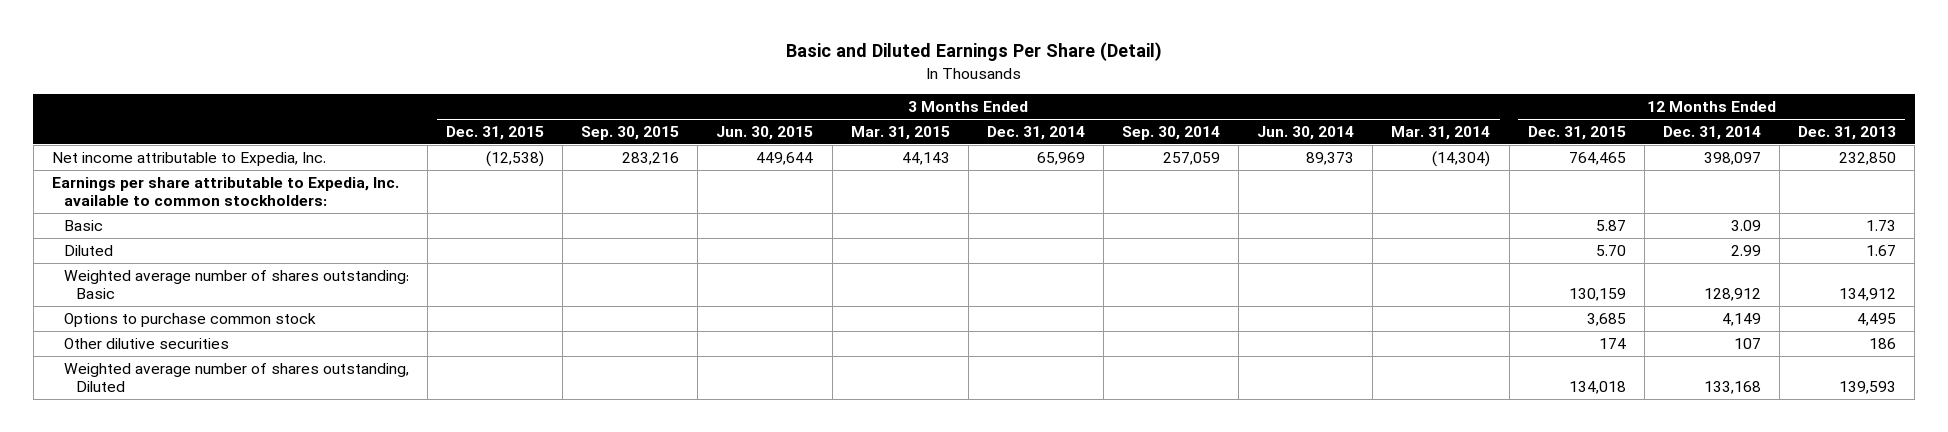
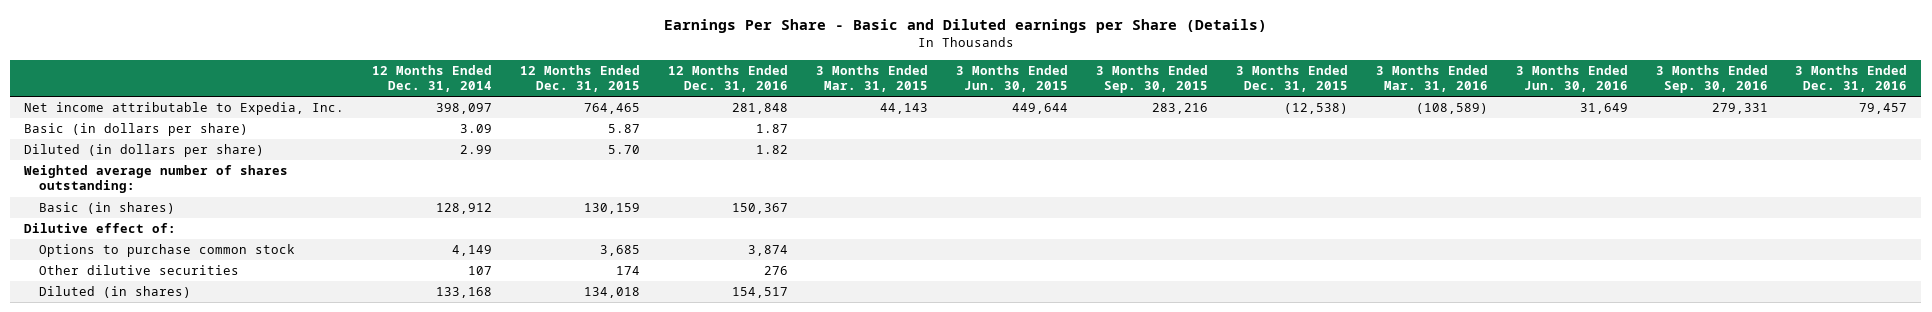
- Basic and Diluted Earnings Per Share (Detail)
+ Earnings Per Share - Basic and Diluted earnings per Share (Details)
- | 3 Months Ended Dec. 31, 2015 | 3 Months Ended Sep. 30, 2015 | 3 Months Ended Jun. 30, 2015 | 3 Months Ended Mar. 31, 2015 | 3 Months Ended Dec. 31, 2014 | 3 Months Ended Sep. 30, 2014 | 3 Months Ended Jun. 30, 2014 | 3 Months Ended Mar. 31, 2014 | 12 Months Ended Dec. 31, 2015 | 12 Months Ended Dec. 31, 2014 | 12 Months Ended Dec. 31, 2013
+ | 12 Months Ended Dec. 31, 2014 | 12 Months Ended Dec. 31, 2015 | 12 Months Ended Dec. 31, 2016 | 3 Months Ended Mar. 31, 2015 | 3 Months Ended Jun. 30, 2015 | 3 Months Ended Sep. 30, 2015 | 3 Months Ended Dec. 31, 2015 | 3 Months Ended Mar. 31, 2016 | 3 Months Ended Jun. 30, 2016 | 3 Months Ended Sep. 30, 2016 | 3 Months Ended Dec. 31, 2016
- Earnings per share attributable to Expedia, Inc. available to common stockholders:
- Basic | | | | | | | | | 5.87 | 3.09 | 1.73
- Diluted | | | | | | | | | 5.70 | 2.99 | 1.67
- Weighted average number of shares outstanding: Basic | | | | | | | | | 130,159 | 128,912 | 134,912
+ Basic (in dollars per share) | 3.09 | 5.87 | 1.87 | | | | | | | |
+ Diluted (in dollars per share) | 2.99 | 5.70 | 1.82 | | | | | | | |
+ Weighted average number of shares outstanding:
+ Basic (in shares) | 128,912 | 130,159 | 150,367 | | | | | | | |
+ Dilutive effect of:
- Weighted average number of shares outstanding, Diluted | | | | | | | | | 134,018 | 133,168 | 139,593
+ Diluted (in shares) | 133,168 | 134,018 | 154,517 | | | | | | | |

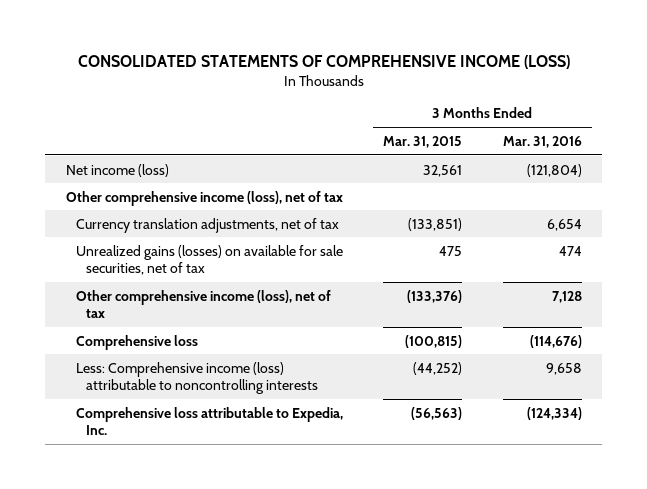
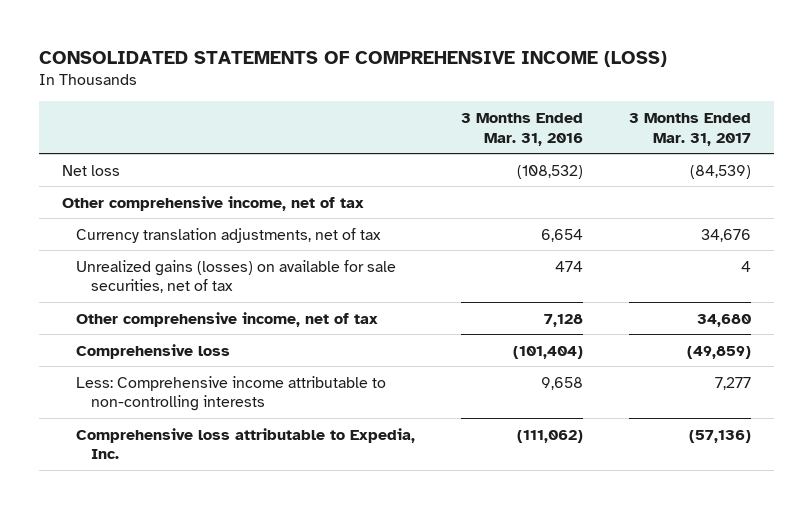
- | 3 Months Ended Mar. 31, 2015 | 3 Months Ended Mar. 31, 2016
+ | 3 Months Ended Mar. 31, 2016 | 3 Months Ended Mar. 31, 2017
- Net income (loss) | 32,561 | (121,804)
- Other comprehensive income (loss), net of tax
+ Net loss | (108,532) | (84,539)
+ Other comprehensive income, net of tax
- Other comprehensive income (loss), net of tax | (133,376) | 7,128
- Comprehensive loss | (100,815) | (114,676)
- Less: Comprehensive income (loss) attributable to noncontrolling interests | (44,252) | 9,658
- Comprehensive loss attributable to Expedia, Inc. | (56,563) | (124,334)
+ Other comprehensive income, net of tax | 7,128 | 34,680
+ Comprehensive loss | (101,404) | (49,859)
+ Less: Comprehensive income attributable to non-controlling interests | 9,658 | 7,277
+ Comprehensive loss attributable to Expedia, Inc. | (111,062) | (57,136)

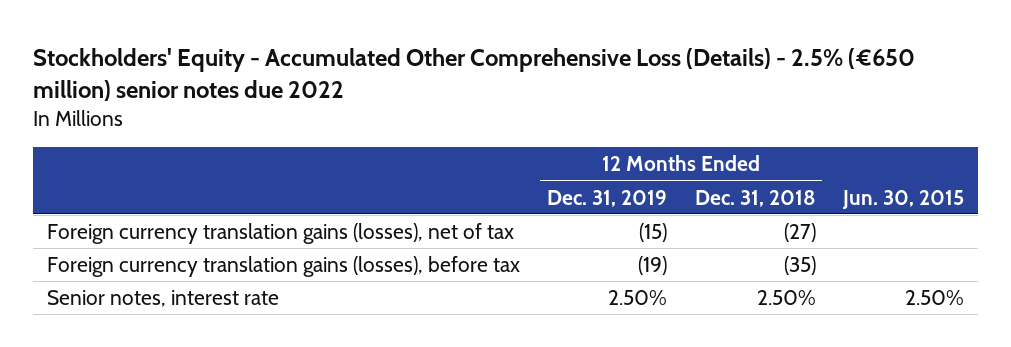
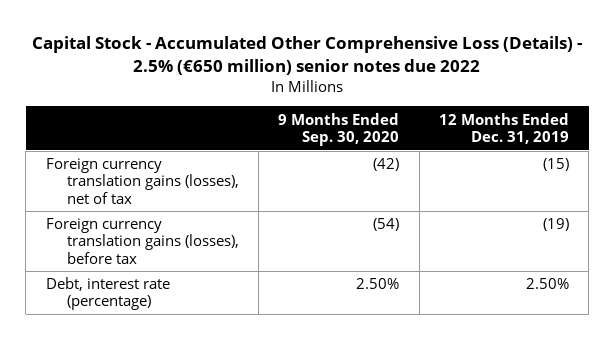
- Stockholders' Equity - Accumulated Other Comprehensive Loss (Details) - 2.5% (€650 million) senior notes due 2022
+ Capital Stock - Accumulated Other Comprehensive Loss (Details) - 2.5% (€650 million) senior notes due 2022
- | 12 Months Ended Dec. 31, 2019 | 12 Months Ended Dec. 31, 2018 | Jun. 30, 2015
+ | 9 Months Ended Sep. 30, 2020 | 12 Months Ended Dec. 31, 2019
- Senior notes, interest rate | 2.50% | 2.50% | 2.50%
+ Debt, interest rate (percentage) | 2.50% | 2.50%

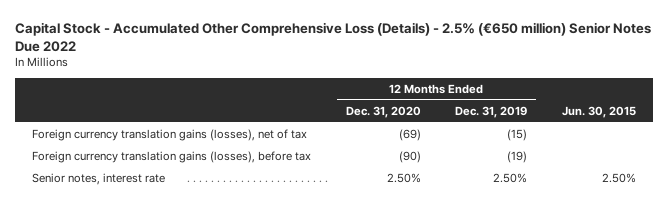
- Capital Stock - Accumulated Other Comprehensive Loss (Details) - 2.5% (€650 million) senior notes due 2022
+ Capital Stock - Accumulated Other Comprehensive Loss (Details) - 2.5% (€650 million) Senior Notes Due 2022
- | 9 Months Ended Sep. 30, 2020 | 12 Months Ended Dec. 31, 2019
+ | 12 Months Ended Dec. 31, 2020 | 12 Months Ended Dec. 31, 2019 | Jun. 30, 2015
- Debt, interest rate (percentage) | 2.50% | 2.50%
+ Senior notes, interest rate | 2.50% | 2.50% | 2.50%

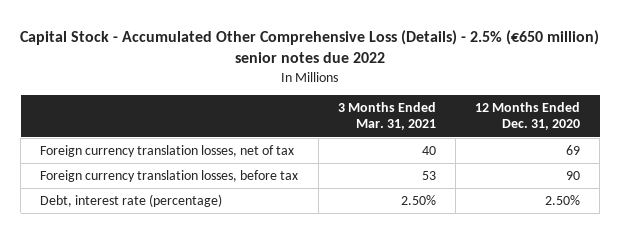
- Capital Stock - Accumulated Other Comprehensive Loss (Details) - 2.5% (€650 million) Senior Notes Due 2022
+ Capital Stock - Accumulated Other Comprehensive Loss (Details) - 2.5% (€650 million) senior notes due 2022
- | 12 Months Ended Dec. 31, 2020 | 12 Months Ended Dec. 31, 2019 | Jun. 30, 2015
+ | 3 Months Ended Mar. 31, 2021 | 12 Months Ended Dec. 31, 2020
- Foreign currency translation gains (losses), net of tax | (69) | (15) |
- Foreign currency translation gains (losses), before tax | (90) | (19) |
- Senior notes, interest rate | 2.50% | 2.50% | 2.50%
+ Foreign currency translation losses, net of tax | 40 | 69
+ Foreign currency translation losses, before tax | 53 | 90
+ Debt, interest rate (percentage) | 2.50% | 2.50%

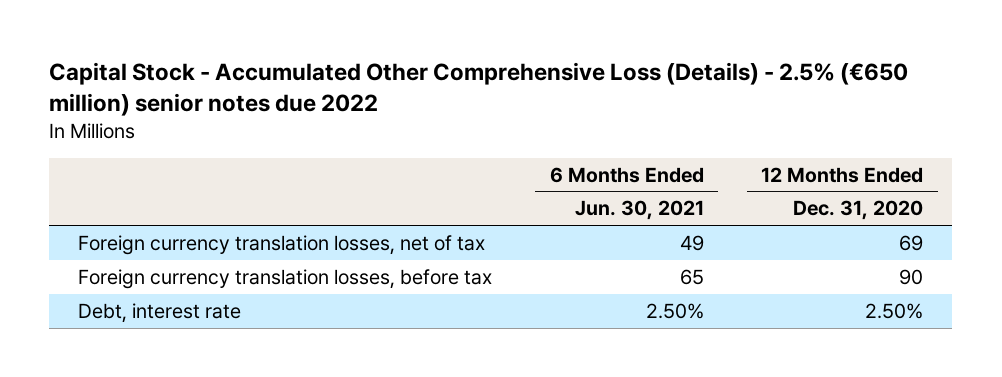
- | 3 Months Ended Mar. 31, 2021 | 12 Months Ended Dec. 31, 2020
+ | 6 Months Ended Jun. 30, 2021 | 12 Months Ended Dec. 31, 2020
- Debt, interest rate (percentage) | 2.50% | 2.50%
+ Debt, interest rate | 2.50% | 2.50%

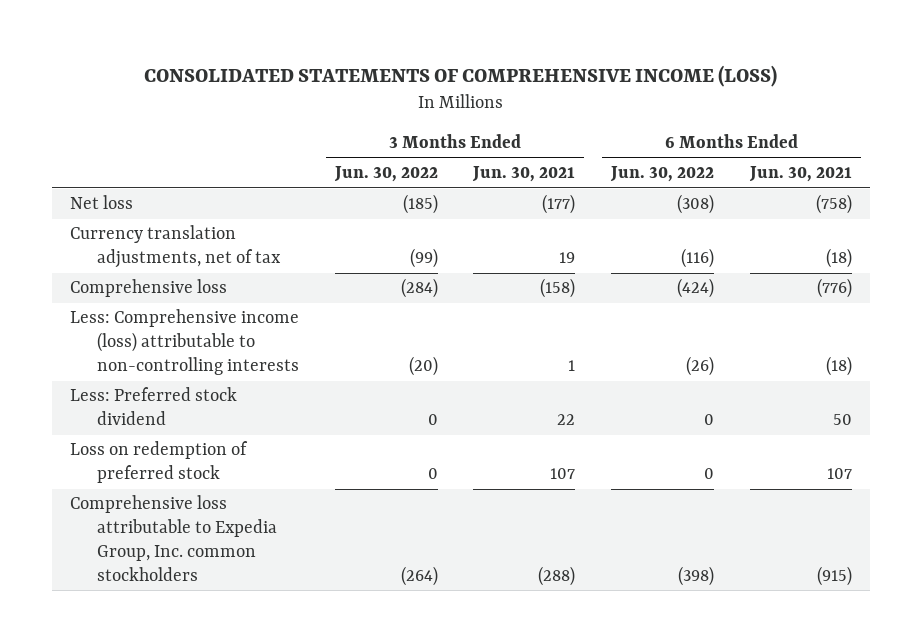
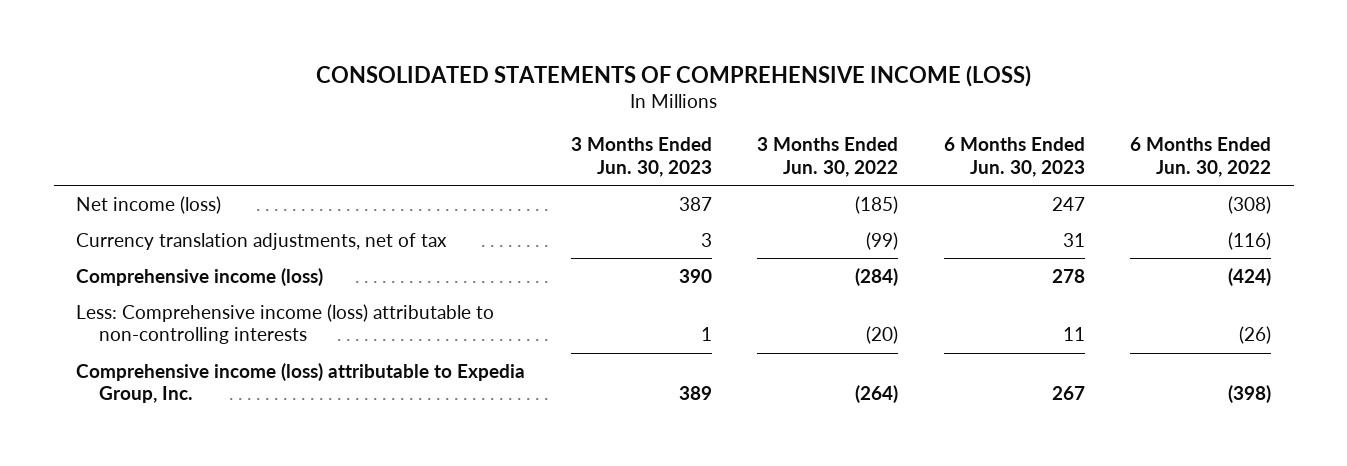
- | 3 Months Ended Jun. 30, 2022 | 3 Months Ended Jun. 30, 2021 | 6 Months Ended Jun. 30, 2022 | 6 Months Ended Jun. 30, 2021
+ | 3 Months Ended Jun. 30, 2023 | 3 Months Ended Jun. 30, 2022 | 6 Months Ended Jun. 30, 2023 | 6 Months Ended Jun. 30, 2022
- Net loss | (185) | (177) | (308) | (758)
+ Net income (loss) | 387 | (185) | 247 | (308)
- Comprehensive loss | (284) | (158) | (424) | (776)
+ Comprehensive income (loss) | 390 | (284) | 278 | (424)
- Less: Preferred stock dividend | 0 | 22 | 0 | 50
- Loss on redemption of preferred stock | 0 | 107 | 0 | 107
- Comprehensive loss attributable to Expedia Group, Inc. common stockholders | (264) | (288) | (398) | (915)
+ Comprehensive income (loss) attributable to Expedia Group, Inc. | 389 | (264) | 267 | (398)

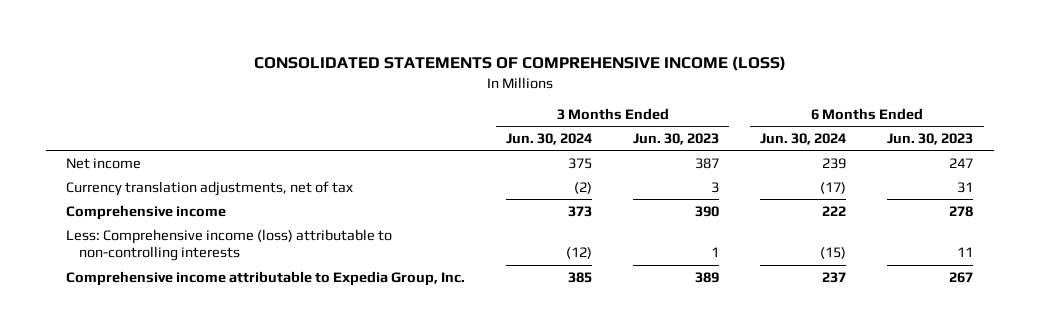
- | 3 Months Ended Jun. 30, 2023 | 3 Months Ended Jun. 30, 2022 | 6 Months Ended Jun. 30, 2023 | 6 Months Ended Jun. 30, 2022
+ | 3 Months Ended Jun. 30, 2024 | 3 Months Ended Jun. 30, 2023 | 6 Months Ended Jun. 30, 2024 | 6 Months Ended Jun. 30, 2023
- Net income (loss) | 387 | (185) | 247 | (308)
+ Net income | 375 | 387 | 239 | 247
- Comprehensive income (loss) | 390 | (284) | 278 | (424)
+ Comprehensive income | 373 | 390 | 222 | 278
- Comprehensive income (loss) attributable to Expedia Group, Inc. | 389 | (264) | 267 | (398)
+ Comprehensive income attributable to Expedia Group, Inc. | 385 | 389 | 237 | 267

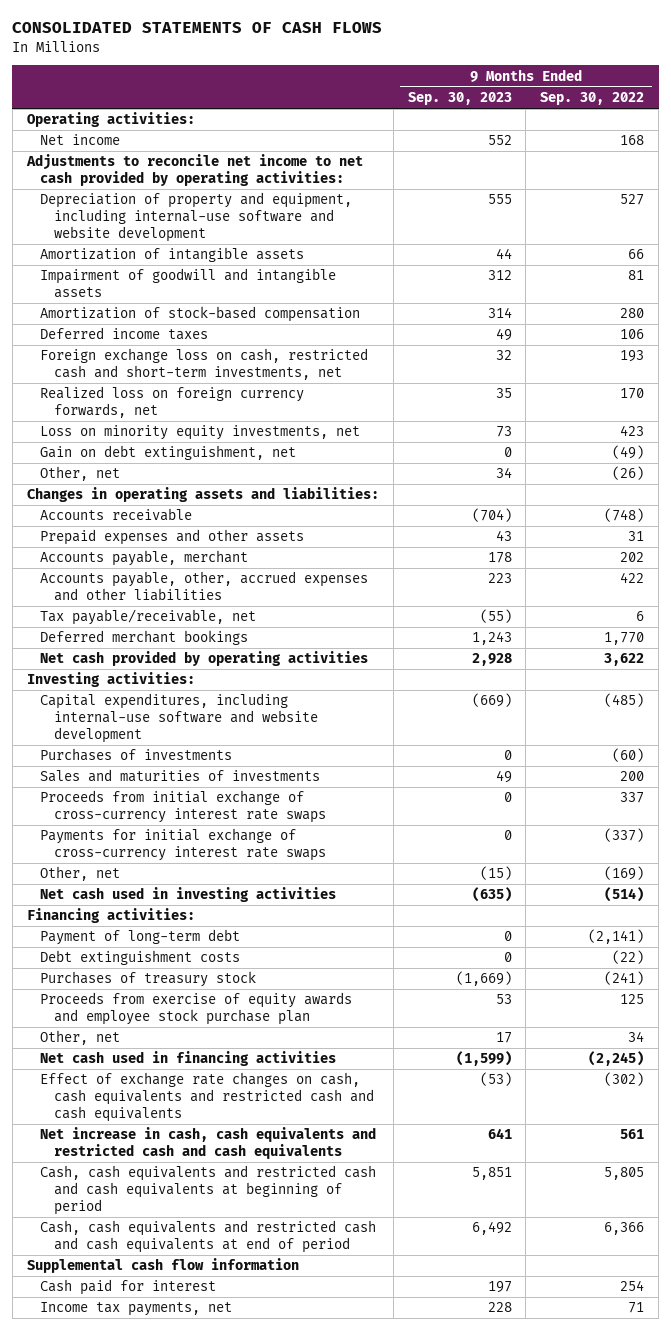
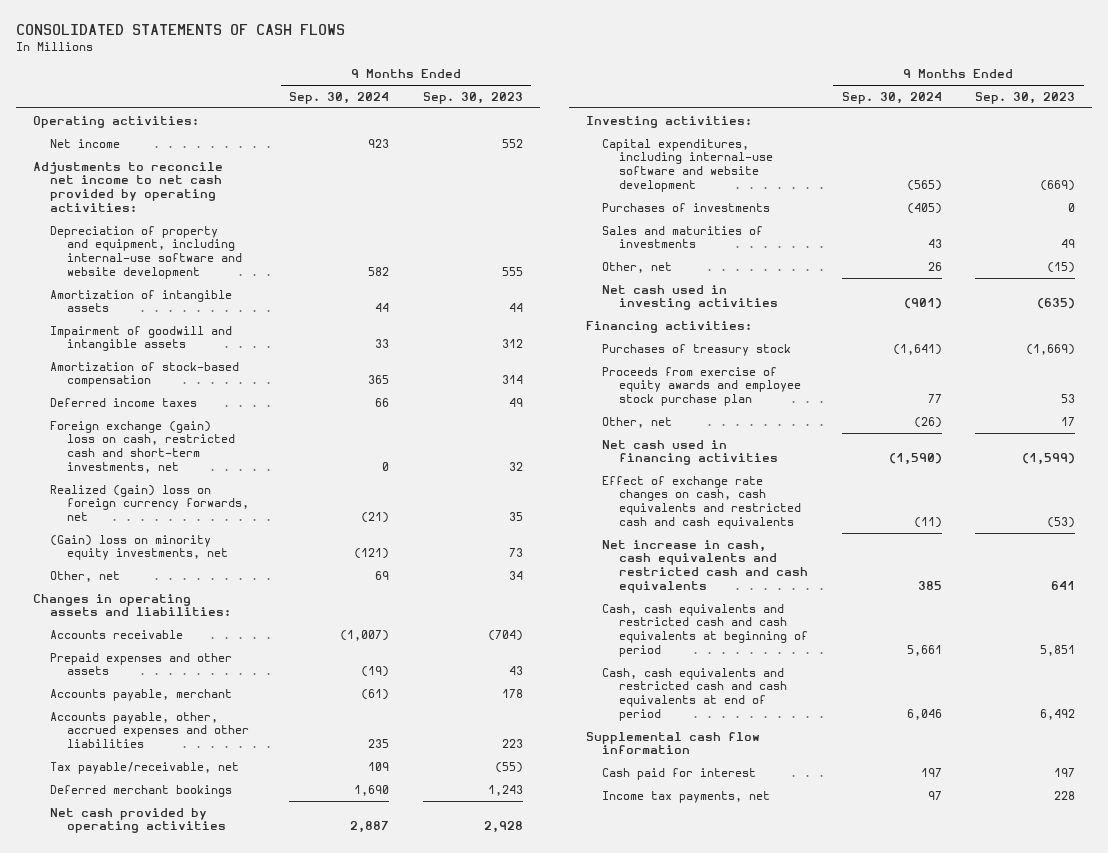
- | 9 Months Ended Sep. 30, 2023 | 9 Months Ended Sep. 30, 2022
+ | 9 Months Ended Sep. 30, 2024 | 9 Months Ended Sep. 30, 2023
- Foreign exchange loss on cash, restricted cash and short-term investments, net | 32 | 193
- Realized loss on foreign currency forwards, net | 35 | 170
- Loss on minority equity investments, net | 73 | 423
- Gain on debt extinguishment, net | 0 | (49)
+ Foreign exchange (gain) loss on cash, restricted cash and short-term investments, net | 0 | 32
+ Realized (gain) loss on foreign currency forwards, net | (21) | 35
+ (Gain) loss on minority equity investments, net | (121) | 73
- Proceeds from initial exchange of cross-currency interest rate swaps | 0 | 337
- Payments for initial exchange of cross-currency interest rate swaps | 0 | (337)
- Payment of long-term debt | 0 | (2,141)
- Debt extinguishment costs | 0 | (22)

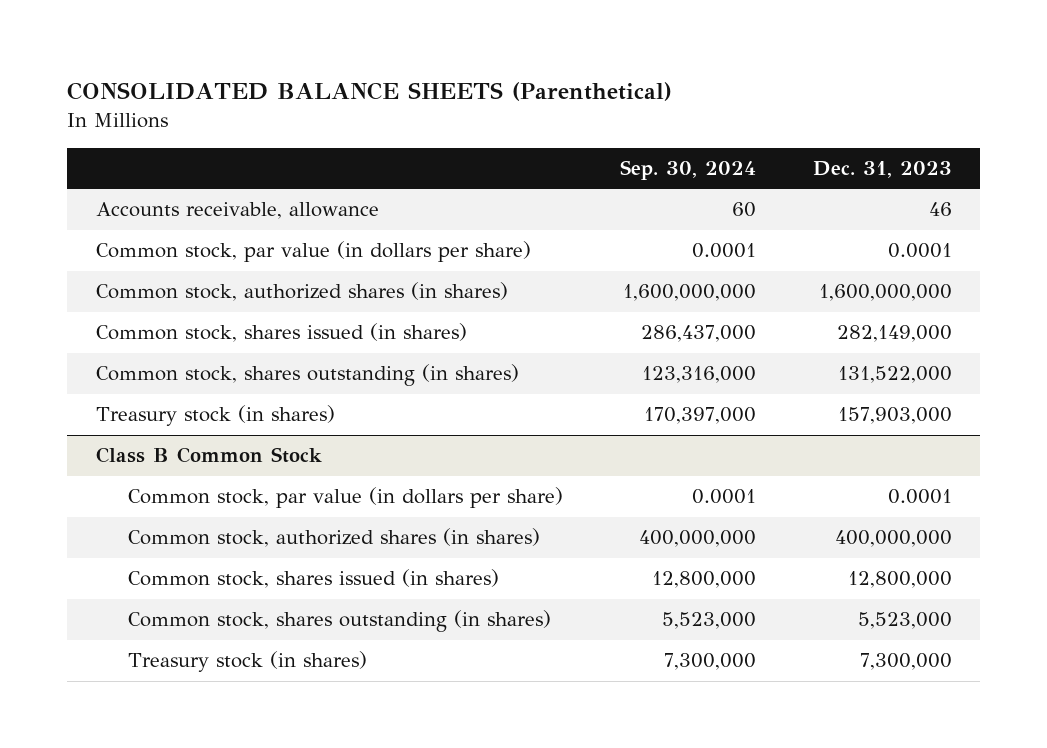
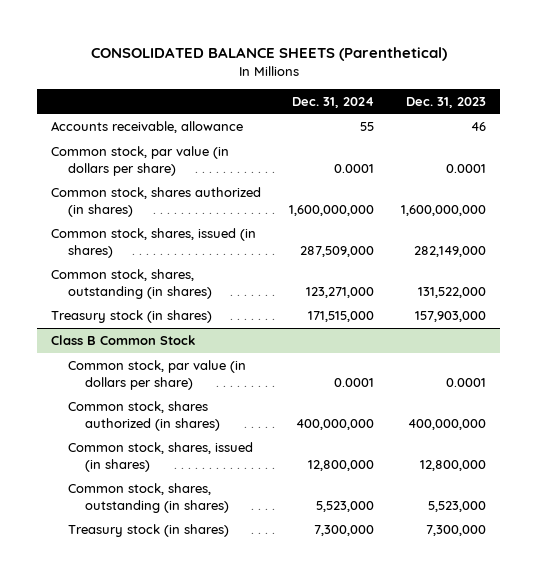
- | Sep. 30, 2024 | Dec. 31, 2023
+ | Dec. 31, 2024 | Dec. 31, 2023
- Common stock, authorized shares (in shares) | 1,600,000,000 | 1,600,000,000
- Common stock, shares issued (in shares) | 286,437,000 | 282,149,000
- Common stock, shares outstanding (in shares) | 123,316,000 | 131,522,000
+ Common stock, shares authorized (in shares) | 1,600,000,000 | 1,600,000,000
+ Common stock, shares, issued (in shares) | 287,509,000 | 282,149,000
+ Common stock, shares, outstanding (in shares) | 123,271,000 | 131,522,000
@ Class B Common Stock
- Common stock, authorized shares (in shares) | 400,000,000 | 400,000,000
- Common stock, shares issued (in shares) | 12,800,000 | 12,800,000
- Common stock, shares outstanding (in shares) | 5,523,000 | 5,523,000
+ Common stock, shares authorized (in shares) | 400,000,000 | 400,000,000
+ Common stock, shares, issued (in shares) | 12,800,000 | 12,800,000
+ Common stock, shares, outstanding (in shares) | 5,523,000 | 5,523,000

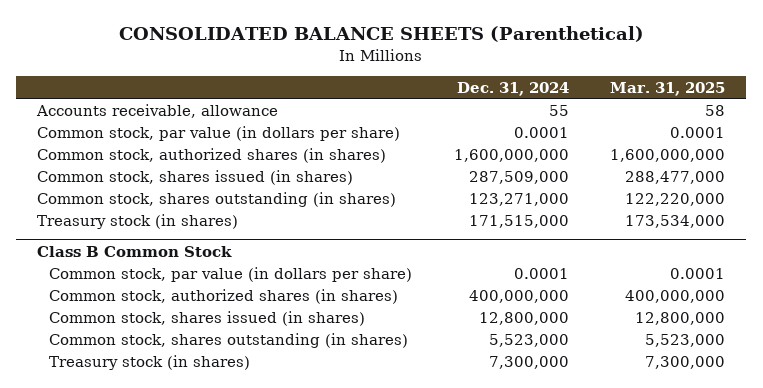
- | Dec. 31, 2024 | Dec. 31, 2023
+ | Dec. 31, 2024 | Mar. 31, 2025
- Common stock, shares authorized (in shares) | 1,600,000,000 | 1,600,000,000
- Common stock, shares, issued (in shares) | 287,509,000 | 282,149,000
- Common stock, shares, outstanding (in shares) | 123,271,000 | 131,522,000
+ Common stock, authorized shares (in shares) | 1,600,000,000 | 1,600,000,000
+ Common stock, shares issued (in shares) | 287,509,000 | 288,477,000
+ Common stock, shares outstanding (in shares) | 123,271,000 | 122,220,000
@ Class B Common Stock
- Common stock, shares authorized (in shares) | 400,000,000 | 400,000,000
- Common stock, shares, issued (in shares) | 12,800,000 | 12,800,000
- Common stock, shares, outstanding (in shares) | 5,523,000 | 5,523,000
+ Common stock, authorized shares (in shares) | 400,000,000 | 400,000,000
+ Common stock, shares issued (in shares) | 12,800,000 | 12,800,000
+ Common stock, shares outstanding (in shares) | 5,523,000 | 5,523,000

